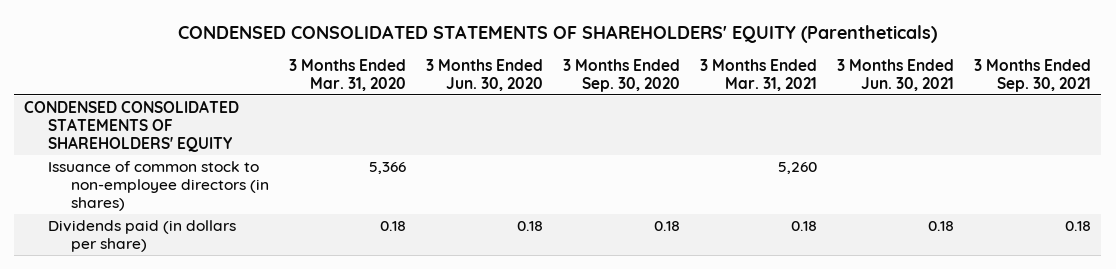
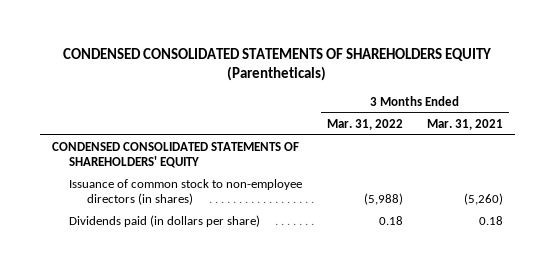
- CONDENSED CONSOLIDATED STATEMENTS OF SHAREHOLDERS' EQUITY (Parentheticals)
+ CONDENSED CONSOLIDATED STATEMENTS OF SHAREHOLDERS EQUITY (Parentheticals)
- | 3 Months Ended Mar. 31, 2020 | 3 Months Ended Jun. 30, 2020 | 3 Months Ended Sep. 30, 2020 | 3 Months Ended Mar. 31, 2021 | 3 Months Ended Jun. 30, 2021 | 3 Months Ended Sep. 30, 2021
+ | 3 Months Ended Mar. 31, 2022 | 3 Months Ended Mar. 31, 2021
- Issuance of common stock to non-employee directors (in shares) | 5,366 | | | 5,260 | |
+ Issuance of common stock to non-employee directors (in shares) | (5,988) | (5,260)

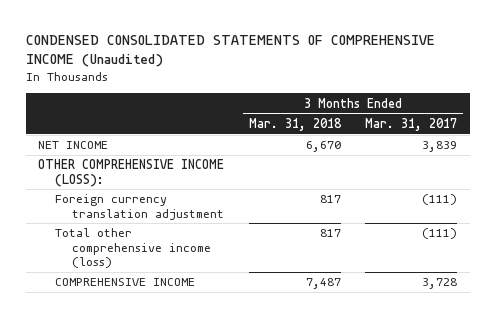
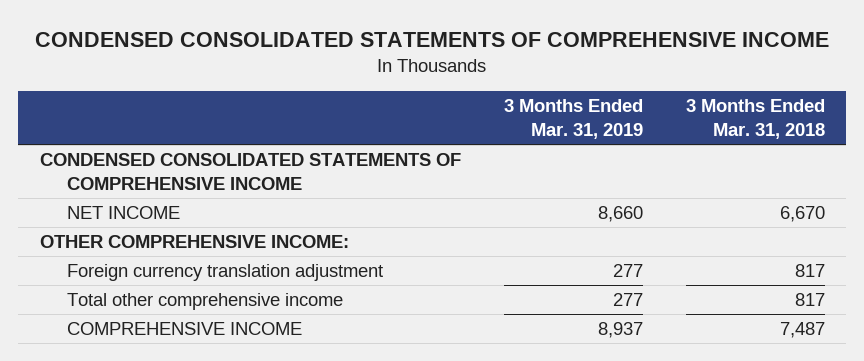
- CONDENSED CONSOLIDATED STATEMENTS OF COMPREHENSIVE INCOME (Unaudited)
+ CONDENSED CONSOLIDATED STATEMENTS OF COMPREHENSIVE INCOME
- | 3 Months Ended Mar. 31, 2018 | 3 Months Ended Mar. 31, 2017
+ | 3 Months Ended Mar. 31, 2019 | 3 Months Ended Mar. 31, 2018
+ CONDENSED CONSOLIDATED STATEMENTS OF COMPREHENSIVE INCOME
- OTHER COMPREHENSIVE INCOME (LOSS):
+ OTHER COMPREHENSIVE INCOME:
- Total other comprehensive income (loss) | 817 | (111)
+ Total other comprehensive income | 277 | 817

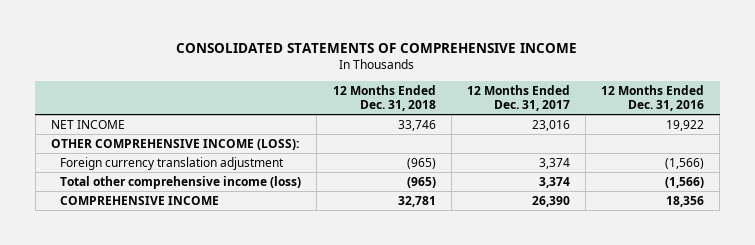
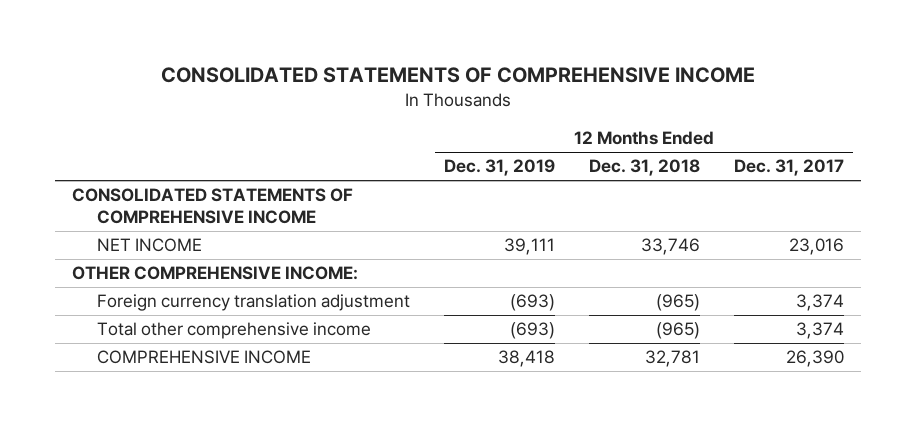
- | 12 Months Ended Dec. 31, 2018 | 12 Months Ended Dec. 31, 2017 | 12 Months Ended Dec. 31, 2016
+ | 12 Months Ended Dec. 31, 2019 | 12 Months Ended Dec. 31, 2018 | 12 Months Ended Dec. 31, 2017
+ CONSOLIDATED STATEMENTS OF COMPREHENSIVE INCOME
- OTHER COMPREHENSIVE INCOME (LOSS):
+ OTHER COMPREHENSIVE INCOME:
- Total other comprehensive income (loss) | (965) | 3,374 | (1,566)
+ Total other comprehensive income | (693) | (965) | 3,374

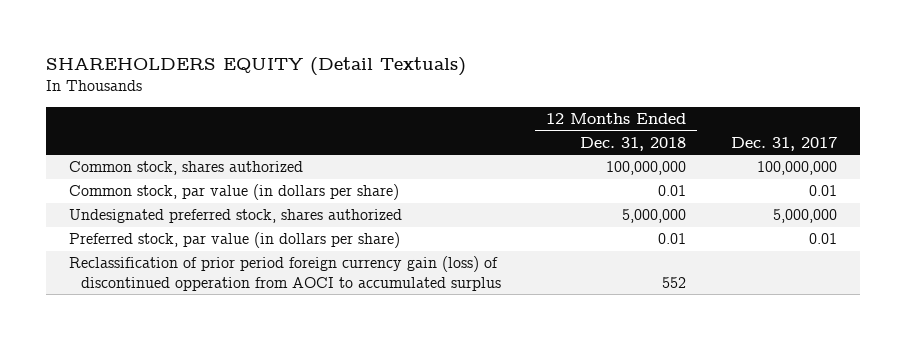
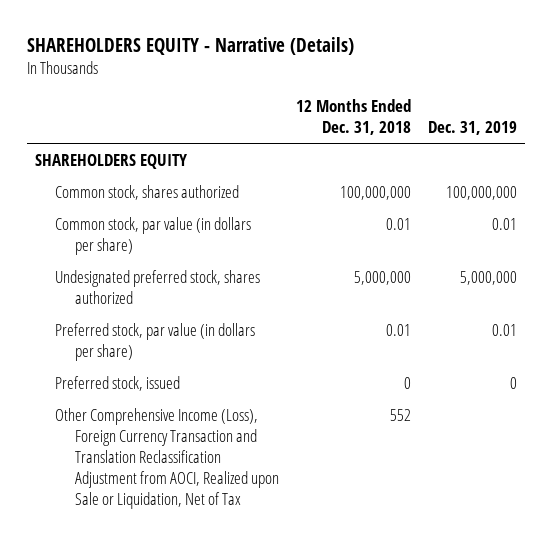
- SHAREHOLDERS EQUITY (Detail Textuals)
+ SHAREHOLDERS EQUITY - Narrative (Details)
- | 12 Months Ended Dec. 31, 2018 | Dec. 31, 2017
+ | 12 Months Ended Dec. 31, 2018 | Dec. 31, 2019
+ SHAREHOLDERS EQUITY
- Reclassification of prior period foreign currency gain (loss) of discontinued opperation from AOCI to accumulated surplus | 552 |
+ Preferred stock, issued | 0 | 0
+ Other Comprehensive Income (Loss), Foreign Currency Transaction and Translation Reclassification Adjustment from AOCI, Realized upon Sale or Liquidation, Net of Tax | 552 |

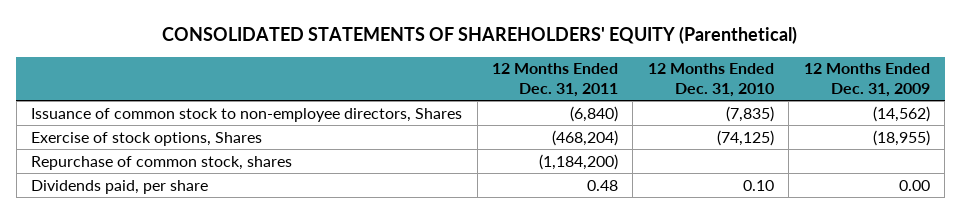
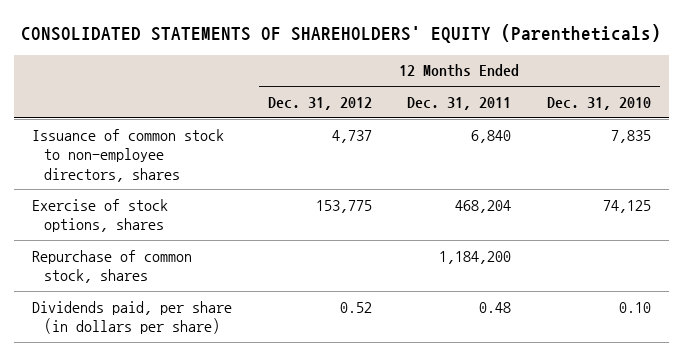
- CONSOLIDATED STATEMENTS OF SHAREHOLDERS' EQUITY (Parenthetical)
+ CONSOLIDATED STATEMENTS OF SHAREHOLDERS' EQUITY (Parentheticals)
- | 12 Months Ended Dec. 31, 2011 | 12 Months Ended Dec. 31, 2010 | 12 Months Ended Dec. 31, 2009
+ | 12 Months Ended Dec. 31, 2012 | 12 Months Ended Dec. 31, 2011 | 12 Months Ended Dec. 31, 2010
- Issuance of common stock to non-employee directors, Shares | (6,840) | (7,835) | (14,562)
- Exercise of stock options, Shares | (468,204) | (74,125) | (18,955)
- Repurchase of common stock, shares | (1,184,200) | |
- Dividends paid, per share | 0.48 | 0.10 | 0.00
+ Issuance of common stock to non-employee directors, shares | 4,737 | 6,840 | 7,835
+ Exercise of stock options, shares | 153,775 | 468,204 | 74,125
+ Repurchase of common stock, shares | | 1,184,200 |
+ Dividends paid, per share (in dollars per share) | 0.52 | 0.48 | 0.10

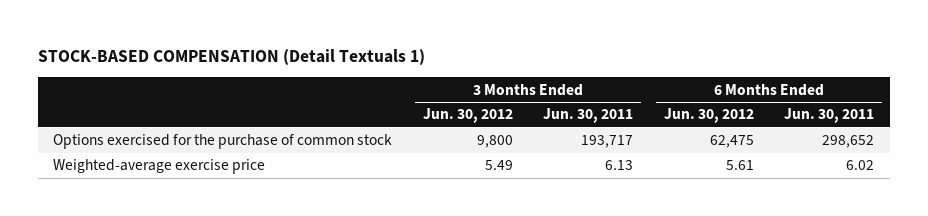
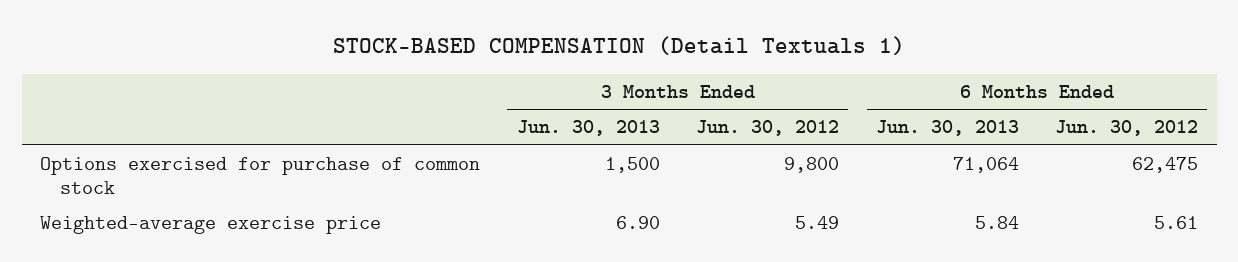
- | 3 Months Ended Jun. 30, 2012 | 3 Months Ended Jun. 30, 2011 | 6 Months Ended Jun. 30, 2012 | 6 Months Ended Jun. 30, 2011
+ | 3 Months Ended Jun. 30, 2013 | 3 Months Ended Jun. 30, 2012 | 6 Months Ended Jun. 30, 2013 | 6 Months Ended Jun. 30, 2012
- Options exercised for the purchase of common stock | 9,800 | 193,717 | 62,475 | 298,652
+ Options exercised for purchase of common stock | 1,500 | 9,800 | 71,064 | 62,475

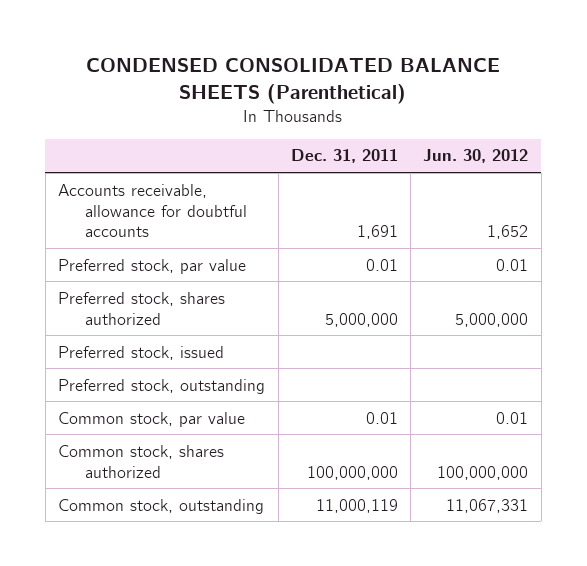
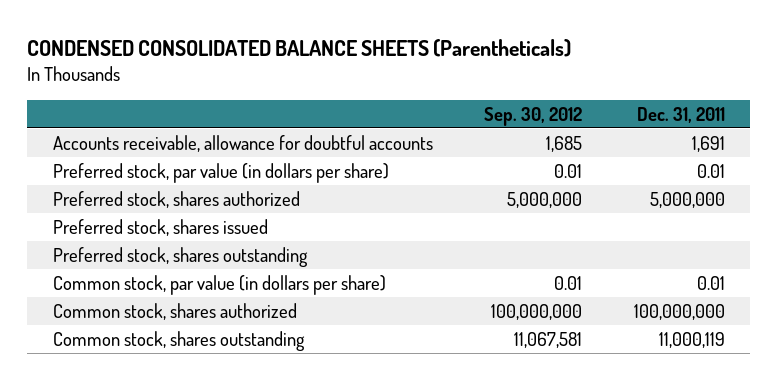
- CONDENSED CONSOLIDATED BALANCE SHEETS (Parenthetical)
+ CONDENSED CONSOLIDATED BALANCE SHEETS (Parentheticals)
- | Dec. 31, 2011 | Jun. 30, 2012
+ | Sep. 30, 2012 | Dec. 31, 2011
- Preferred stock, par value | 0.01 | 0.01
+ Preferred stock, par value (in dollars per share) | 0.01 | 0.01
- Preferred stock, issued
- Preferred stock, outstanding
- Common stock, par value | 0.01 | 0.01
+ Preferred stock, shares issued
+ Preferred stock, shares outstanding
+ Common stock, par value (in dollars per share) | 0.01 | 0.01
- Common stock, outstanding | 11,000,119 | 11,067,331
+ Common stock, shares outstanding | 11,067,581 | 11,000,119

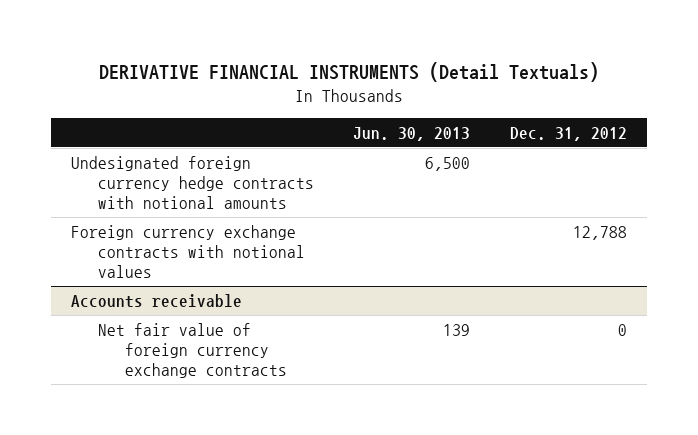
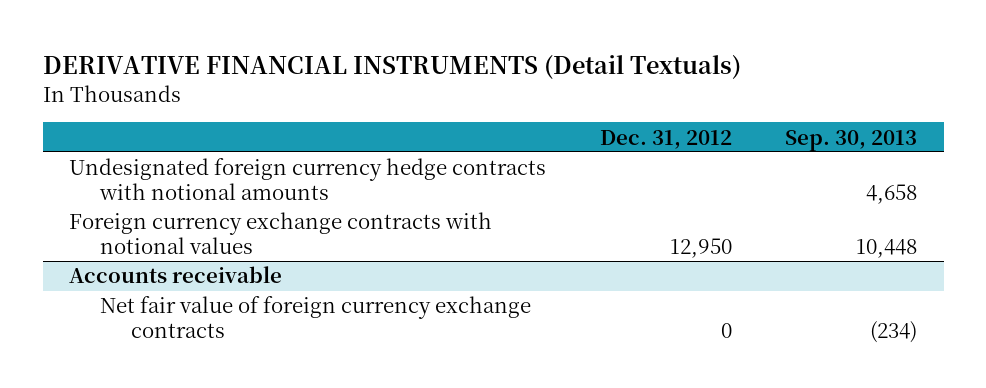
- | Jun. 30, 2013 | Dec. 31, 2012
+ | Dec. 31, 2012 | Sep. 30, 2013
- Foreign currency exchange contracts with notional values | | 12,788
+ Foreign currency exchange contracts with notional values | 12,950 | 10,448

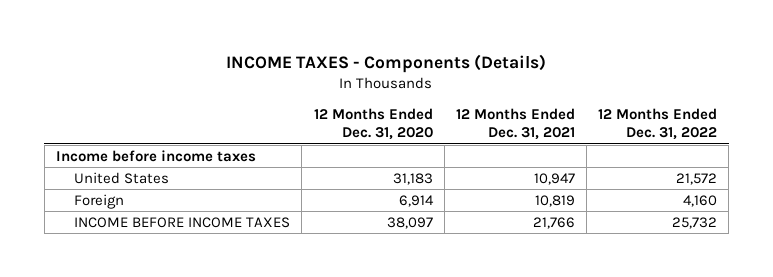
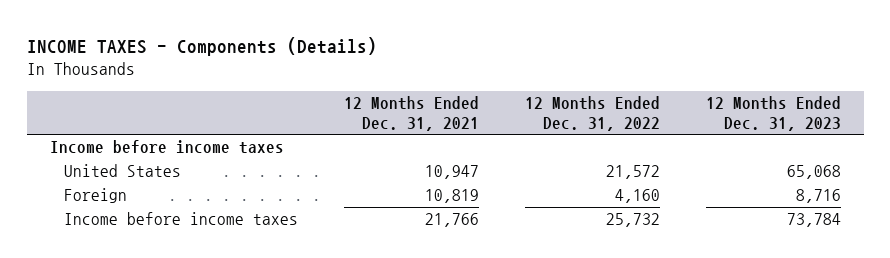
- | 12 Months Ended Dec. 31, 2020 | 12 Months Ended Dec. 31, 2021 | 12 Months Ended Dec. 31, 2022
+ | 12 Months Ended Dec. 31, 2021 | 12 Months Ended Dec. 31, 2022 | 12 Months Ended Dec. 31, 2023
- INCOME BEFORE INCOME TAXES | 38,097 | 21,766 | 25,732
+ Income before income taxes | 21,766 | 25,732 | 73,784

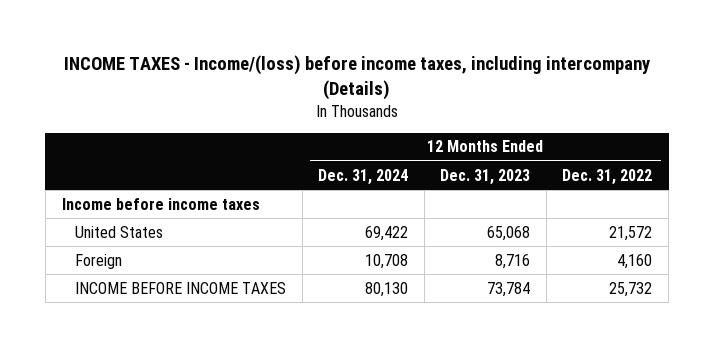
- INCOME TAXES - Components (Details)
+ INCOME TAXES - Income/(loss) before income taxes, including intercompany (Details)
- | 12 Months Ended Dec. 31, 2021 | 12 Months Ended Dec. 31, 2022 | 12 Months Ended Dec. 31, 2023
+ | 12 Months Ended Dec. 31, 2024 | 12 Months Ended Dec. 31, 2023 | 12 Months Ended Dec. 31, 2022
- Income before income taxes | 21,766 | 25,732 | 73,784
+ INCOME BEFORE INCOME TAXES | 80,130 | 73,784 | 25,732

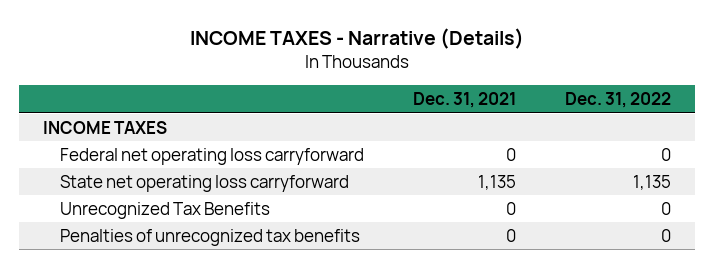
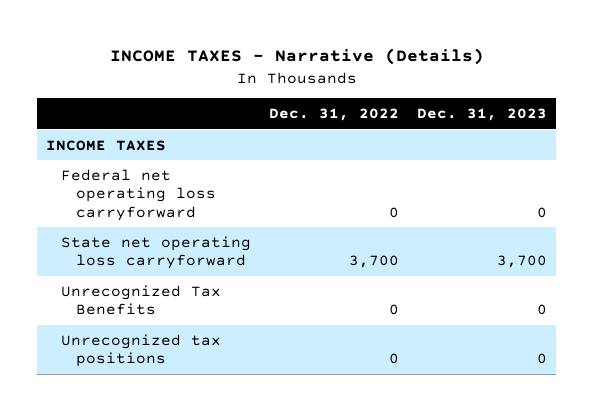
- | Dec. 31, 2021 | Dec. 31, 2022
+ | Dec. 31, 2022 | Dec. 31, 2023
- State net operating loss carryforward | 1,135 | 1,135
+ State net operating loss carryforward | 3,700 | 3,700
- Penalties of unrecognized tax benefits | 0 | 0
+ Unrecognized tax positions | 0 | 0

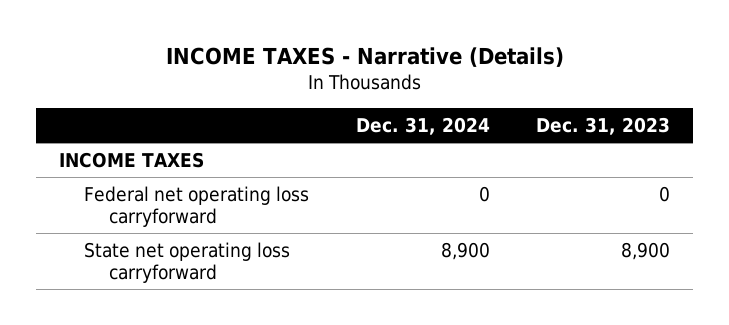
- | Dec. 31, 2022 | Dec. 31, 2023
+ | Dec. 31, 2024 | Dec. 31, 2023
- State net operating loss carryforward | 3,700 | 3,700
- Unrecognized Tax Benefits | 0 | 0
- Unrecognized tax positions | 0 | 0
+ State net operating loss carryforward | 8,900 | 8,900

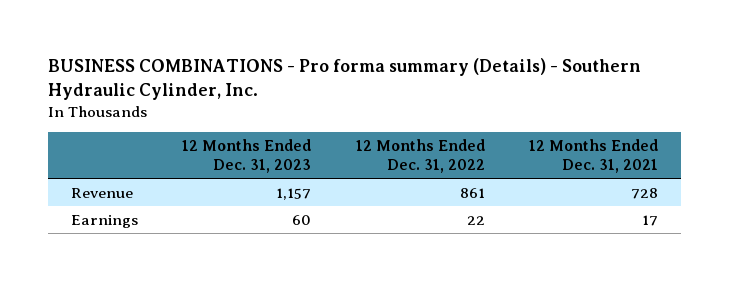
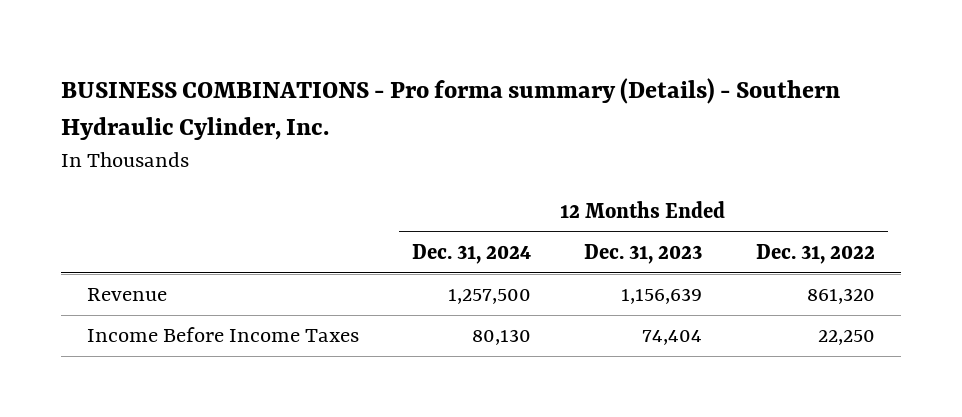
- | 12 Months Ended Dec. 31, 2023 | 12 Months Ended Dec. 31, 2022 | 12 Months Ended Dec. 31, 2021
+ | 12 Months Ended Dec. 31, 2024 | 12 Months Ended Dec. 31, 2023 | 12 Months Ended Dec. 31, 2022
- Revenue | 1,157 | 861 | 728
- Earnings | 60 | 22 | 17
+ Revenue | 1,257,500 | 1,156,639 | 861,320
+ Income Before Income Taxes | 80,130 | 74,404 | 22,250

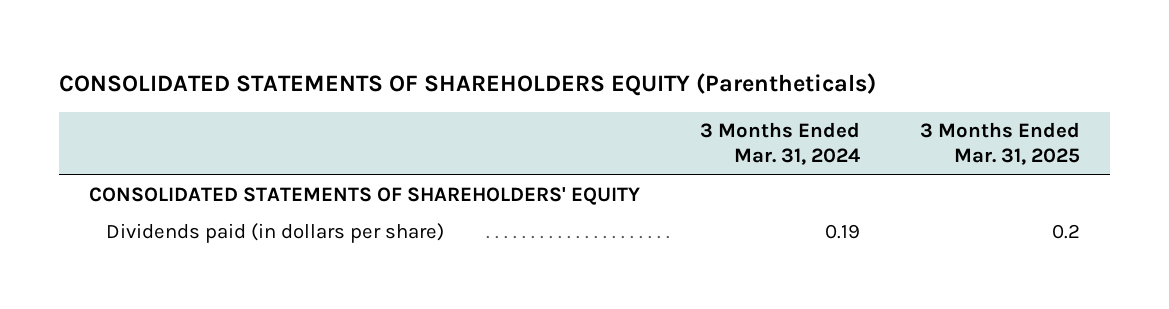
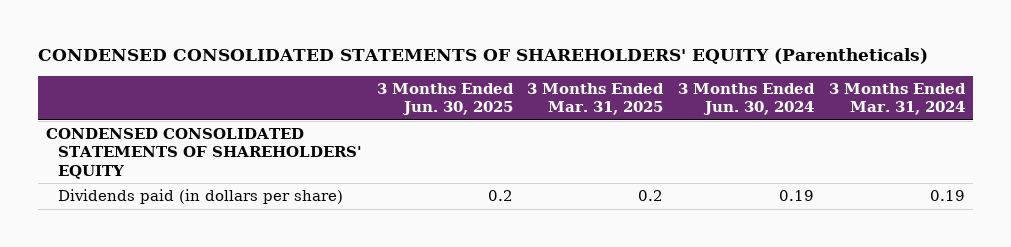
- CONSOLIDATED STATEMENTS OF SHAREHOLDERS EQUITY (Parentheticals)
+ CONDENSED CONSOLIDATED STATEMENTS OF SHAREHOLDERS' EQUITY (Parentheticals)
- | 3 Months Ended Mar. 31, 2024 | 3 Months Ended Mar. 31, 2025
+ | 3 Months Ended Jun. 30, 2025 | 3 Months Ended Mar. 31, 2025 | 3 Months Ended Jun. 30, 2024 | 3 Months Ended Mar. 31, 2024
- CONSOLIDATED STATEMENTS OF SHAREHOLDERS' EQUITY
+ CONDENSED CONSOLIDATED STATEMENTS OF SHAREHOLDERS' EQUITY

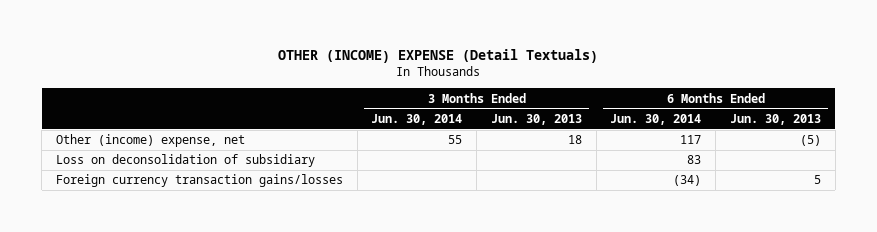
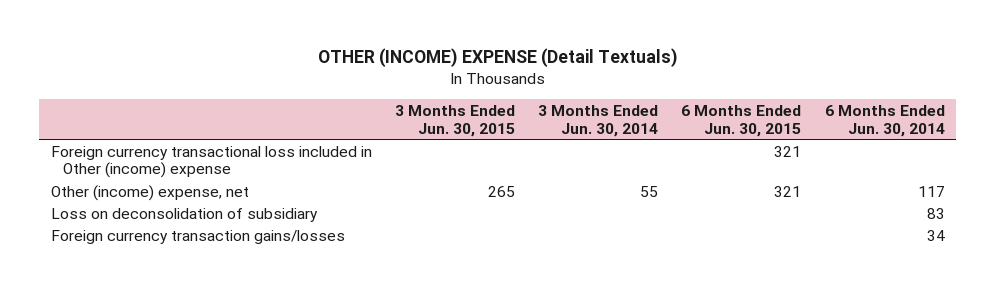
- | 3 Months Ended Jun. 30, 2014 | 3 Months Ended Jun. 30, 2013 | 6 Months Ended Jun. 30, 2014 | 6 Months Ended Jun. 30, 2013
+ | 3 Months Ended Jun. 30, 2015 | 3 Months Ended Jun. 30, 2014 | 6 Months Ended Jun. 30, 2015 | 6 Months Ended Jun. 30, 2014
+ Foreign currency transactional loss included in Other (income) expense | | | 321 |
- Foreign currency transaction gains/losses | | | (34) | 5
+ Foreign currency transaction gains/losses | | | | 34

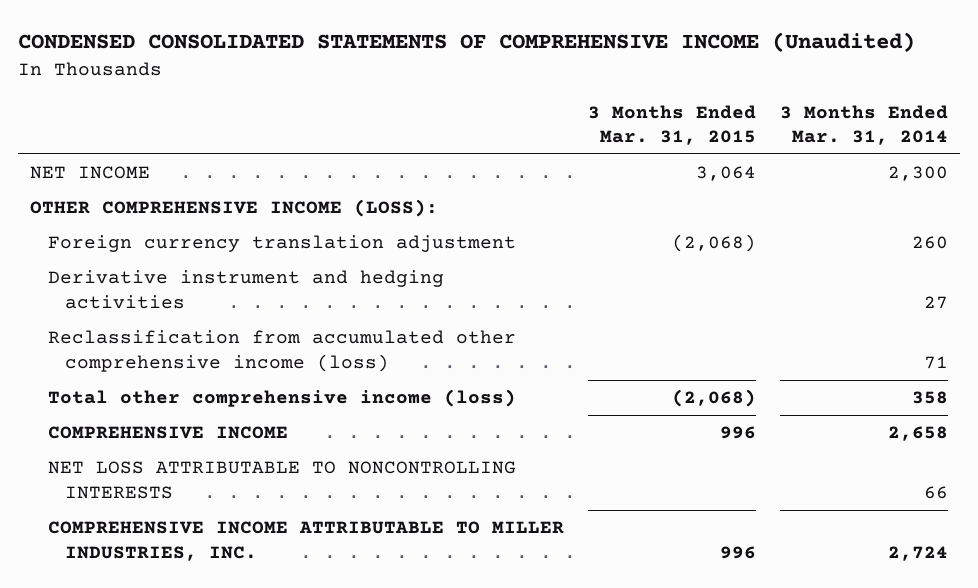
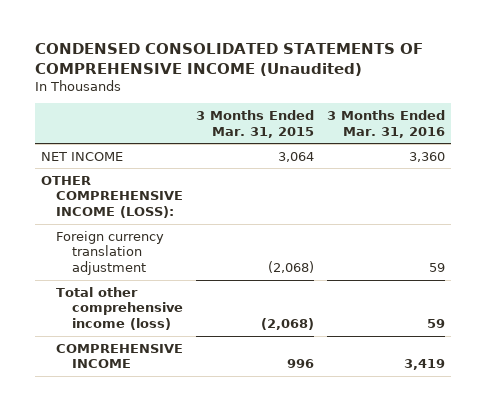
- | 3 Months Ended Mar. 31, 2015 | 3 Months Ended Mar. 31, 2014
+ | 3 Months Ended Mar. 31, 2015 | 3 Months Ended Mar. 31, 2016
- Derivative instrument and hedging activities | | 27
- Reclassification from accumulated other comprehensive income (loss) | | 71
- NET LOSS ATTRIBUTABLE TO NONCONTROLLING INTERESTS | | 66
- COMPREHENSIVE INCOME ATTRIBUTABLE TO MILLER INDUSTRIES, INC. | 996 | 2,724

